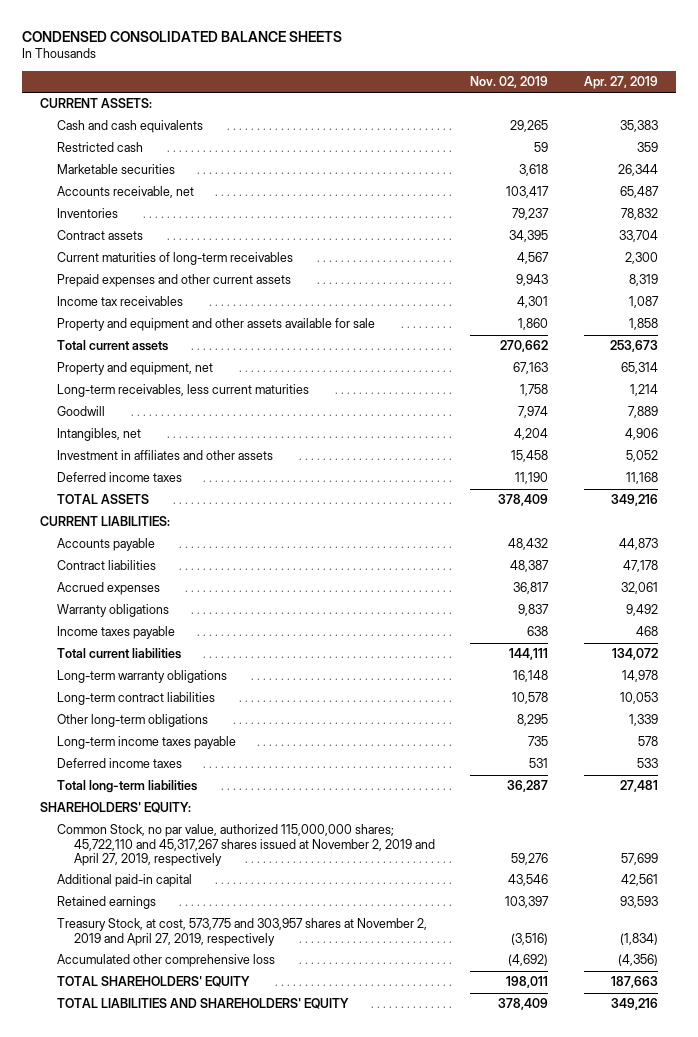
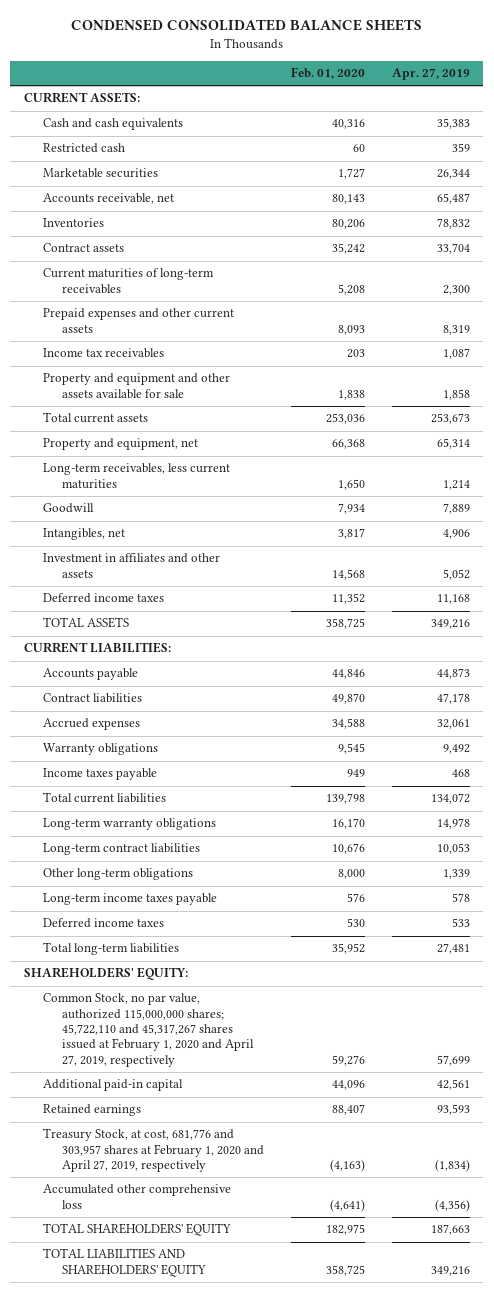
- | Nov. 02, 2019 | Apr. 27, 2019
+ | Feb. 01, 2020 | Apr. 27, 2019
- Common Stock, no par value, authorized 115,000,000 shares; 45,722,110 and 45,317,267 shares issued at November 2, 2019 and April 27, 2019, respectively | 59,276 | 57,699
+ Common Stock, no par value, authorized 115,000,000 shares; 45,722,110 and 45,317,267 shares issued at February 1, 2020 and April 27, 2019, respectively | 59,276 | 57,699
- Treasury Stock, at cost, 573,775 and 303,957 shares at November 2, 2019 and April 27, 2019, respectively | (3,516) | (1,834)
+ Treasury Stock, at cost, 681,776 and 303,957 shares at February 1, 2020 and April 27, 2019, respectively | (4,163) | (1,834)

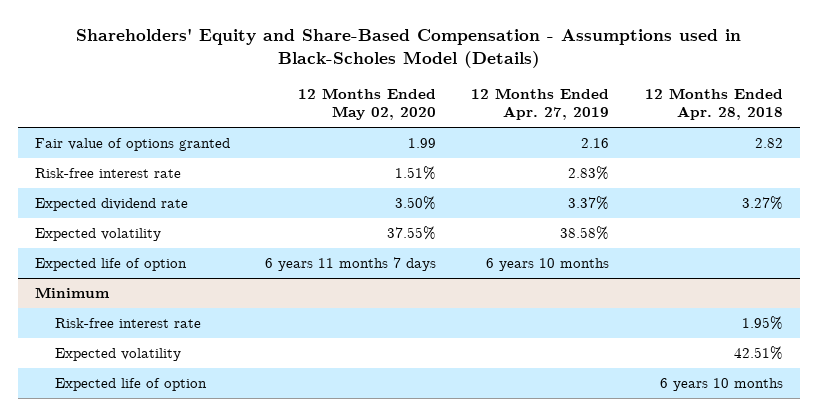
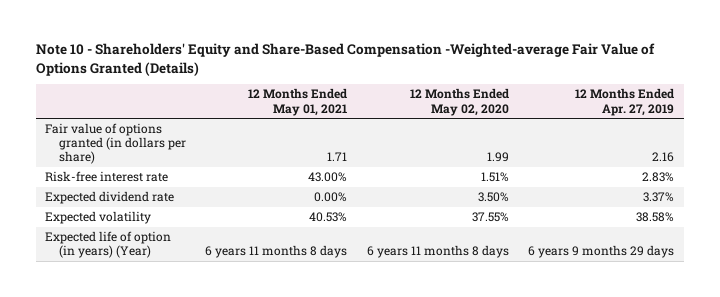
- Shareholders' Equity and Share-Based Compensation - Assumptions used in Black-Scholes Model (Details)
+ Note 10 - Shareholders' Equity and Share-Based Compensation -Weighted-average Fair Value of Options Granted (Details)
- | 12 Months Ended May 02, 2020 | 12 Months Ended Apr. 27, 2019 | 12 Months Ended Apr. 28, 2018
+ | 12 Months Ended May 01, 2021 | 12 Months Ended May 02, 2020 | 12 Months Ended Apr. 27, 2019
- Fair value of options granted | 1.99 | 2.16 | 2.82
+ Fair value of options granted (in dollars per share) | 1.71 | 1.99 | 2.16
- Expected life of option | 6 years 11 months 7 days | 6 years 10 months |
- Minimum
- Risk-free interest rate | | | 1.95%
- Expected volatility | | | 42.51%
- Expected life of option | | | 6 years 10 months
+ Expected life of option (in years) (Year) | 6 years 11 months 8 days | 6 years 11 months 8 days | 6 years 9 months 29 days

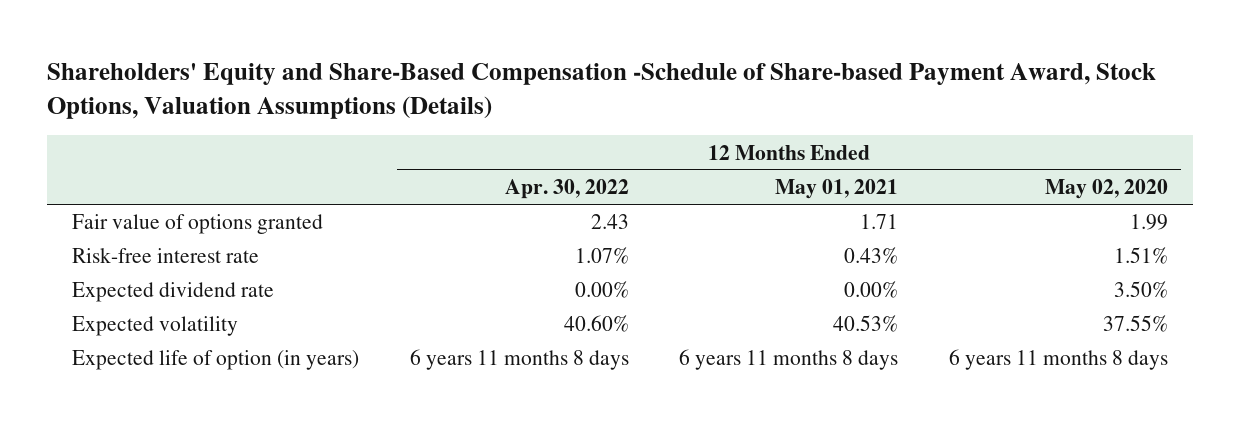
- Note 10 - Shareholders' Equity and Share-Based Compensation -Weighted-average Fair Value of Options Granted (Details)
+ Shareholders' Equity and Share-Based Compensation -Schedule of Share-based Payment Award, Stock Options, Valuation Assumptions (Details)
- | 12 Months Ended May 01, 2021 | 12 Months Ended May 02, 2020 | 12 Months Ended Apr. 27, 2019
+ | 12 Months Ended Apr. 30, 2022 | 12 Months Ended May 01, 2021 | 12 Months Ended May 02, 2020
- Fair value of options granted (in dollars per share) | 1.71 | 1.99 | 2.16
- Risk-free interest rate | 43.00% | 1.51% | 2.83%
+ Fair value of options granted | 2.43 | 1.71 | 1.99
+ Risk-free interest rate | 1.07% | 0.43% | 1.51%
- Expected life of option (in years) (Year) | 6 years 11 months 8 days | 6 years 11 months 8 days | 6 years 9 months 29 days
+ Expected life of option (in years) | 6 years 11 months 8 days | 6 years 11 months 8 days | 6 years 11 months 8 days

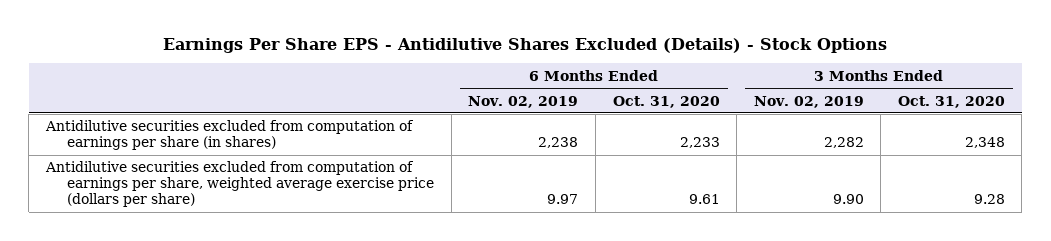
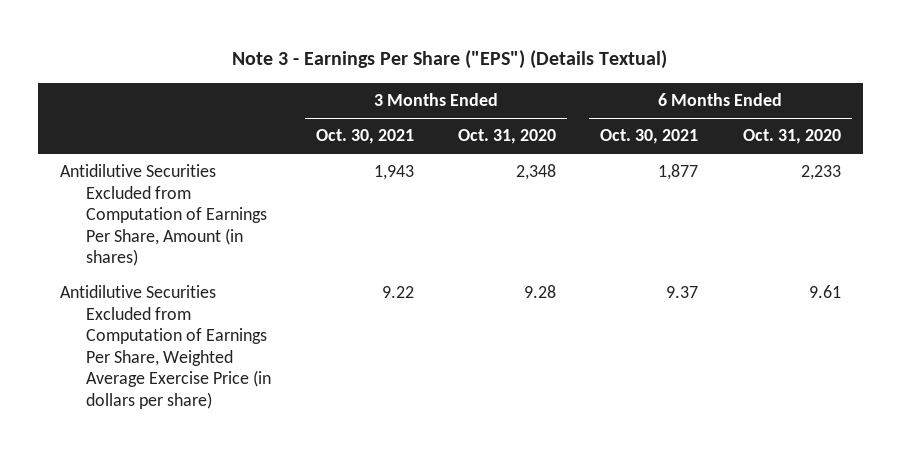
- Earnings Per Share EPS - Antidilutive Shares Excluded (Details) - Stock Options
+ Note 3 - Earnings Per Share ("EPS") (Details Textual)
- | 6 Months Ended Nov. 02, 2019 | 6 Months Ended Oct. 31, 2020 | 3 Months Ended Nov. 02, 2019 | 3 Months Ended Oct. 31, 2020
+ | 3 Months Ended Oct. 30, 2021 | 3 Months Ended Oct. 31, 2020 | 6 Months Ended Oct. 30, 2021 | 6 Months Ended Oct. 31, 2020
- Antidilutive securities excluded from computation of earnings per share (in shares) | 2,238 | 2,233 | 2,282 | 2,348
- Antidilutive securities excluded from computation of earnings per share, weighted average exercise price (dollars per share) | 9.97 | 9.61 | 9.90 | 9.28
+ Antidilutive Securities Excluded from Computation of Earnings Per Share, Amount (in shares) | 1,943 | 2,348 | 1,877 | 2,233
+ Antidilutive Securities Excluded from Computation of Earnings Per Share, Weighted Average Exercise Price (in dollars per share) | 9.22 | 9.28 | 9.37 | 9.61

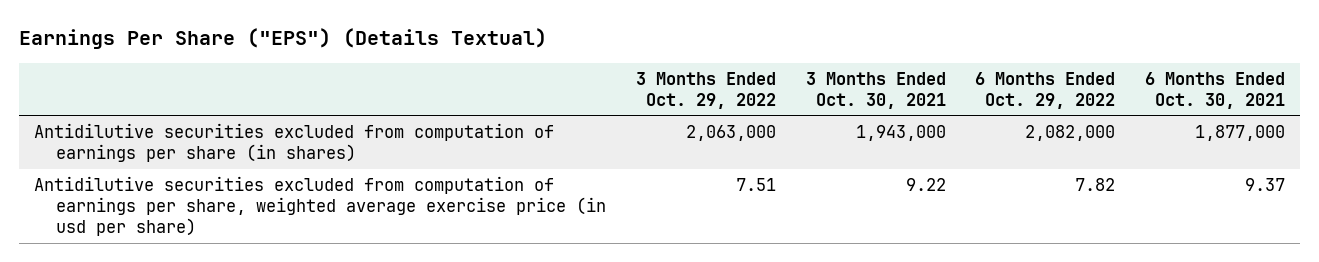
- Note 3 - Earnings Per Share ("EPS") (Details Textual)
+ Earnings Per Share ("EPS") (Details Textual)
- | 3 Months Ended Oct. 30, 2021 | 3 Months Ended Oct. 31, 2020 | 6 Months Ended Oct. 30, 2021 | 6 Months Ended Oct. 31, 2020
+ | 3 Months Ended Oct. 29, 2022 | 3 Months Ended Oct. 30, 2021 | 6 Months Ended Oct. 29, 2022 | 6 Months Ended Oct. 30, 2021
- Antidilutive Securities Excluded from Computation of Earnings Per Share, Amount (in shares) | 1,943 | 2,348 | 1,877 | 2,233
- Antidilutive Securities Excluded from Computation of Earnings Per Share, Weighted Average Exercise Price (in dollars per share) | 9.22 | 9.28 | 9.37 | 9.61
+ Antidilutive securities excluded from computation of earnings per share (in shares) | 2,063,000 | 1,943,000 | 2,082,000 | 1,877,000
+ Antidilutive securities excluded from computation of earnings per share, weighted average exercise price (in usd per share) | 7.51 | 9.22 | 7.82 | 9.37

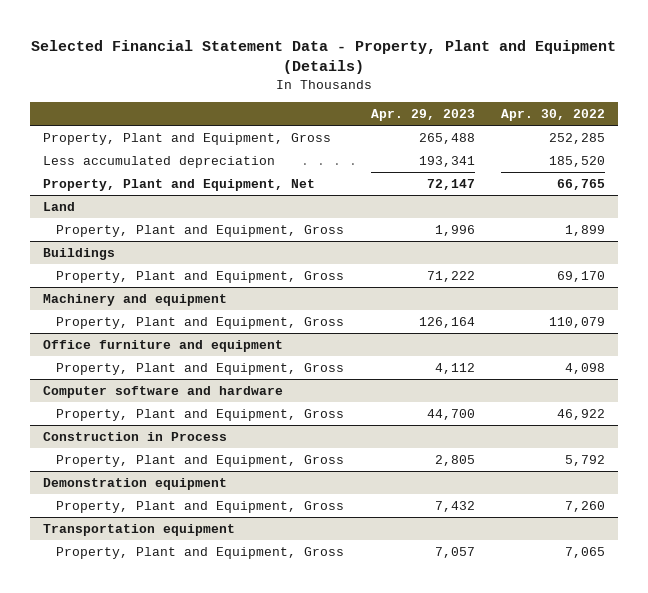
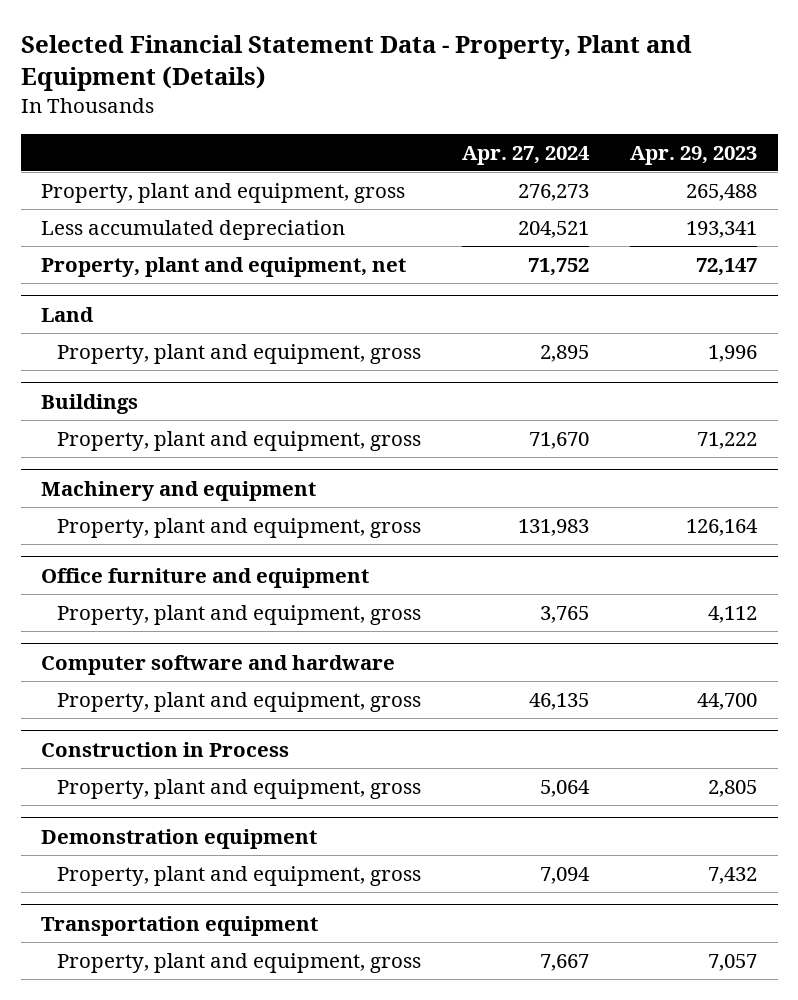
- | Apr. 29, 2023 | Apr. 30, 2022
+ | Apr. 27, 2024 | Apr. 29, 2023
- Property, Plant and Equipment, Gross | 265,488 | 252,285
+ Property, plant and equipment, gross | 276,273 | 265,488
- Property, Plant and Equipment, Net | 72,147 | 66,765
+ Property, plant and equipment, net | 71,752 | 72,147
@ Land
- Property, Plant and Equipment, Gross | 1,996 | 1,899
+ Property, plant and equipment, gross | 2,895 | 1,996
@ Buildings
- Property, Plant and Equipment, Gross | 71,222 | 69,170
+ Property, plant and equipment, gross | 71,670 | 71,222
@ Machinery and equipment
- Property, Plant and Equipment, Gross | 126,164 | 110,079
+ Property, plant and equipment, gross | 131,983 | 126,164
@ Office furniture and equipment
- Property, Plant and Equipment, Gross | 4,112 | 4,098
+ Property, plant and equipment, gross | 3,765 | 4,112
@ Computer software and hardware
- Property, Plant and Equipment, Gross | 44,700 | 46,922
+ Property, plant and equipment, gross | 46,135 | 44,700
@ Construction in Process
- Property, Plant and Equipment, Gross | 2,805 | 5,792
+ Property, plant and equipment, gross | 5,064 | 2,805
@ Demonstration equipment
- Property, Plant and Equipment, Gross | 7,432 | 7,260
+ Property, plant and equipment, gross | 7,094 | 7,432
@ Transportation equipment
- Property, Plant and Equipment, Gross | 7,057 | 7,065
+ Property, plant and equipment, gross | 7,667 | 7,057

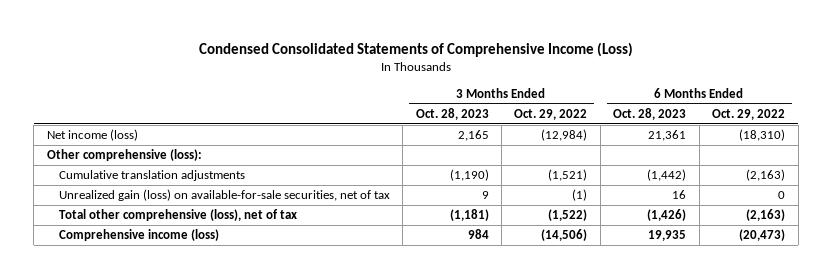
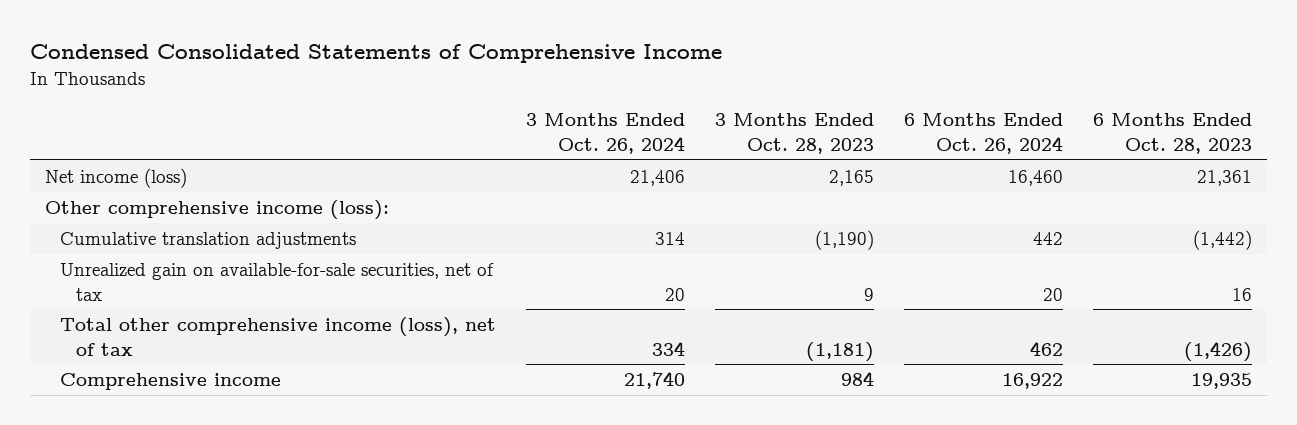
- Condensed Consolidated Statements of Comprehensive Income (Loss)
+ Condensed Consolidated Statements of Comprehensive Income
- | 3 Months Ended Oct. 28, 2023 | 3 Months Ended Oct. 29, 2022 | 6 Months Ended Oct. 28, 2023 | 6 Months Ended Oct. 29, 2022
+ | 3 Months Ended Oct. 26, 2024 | 3 Months Ended Oct. 28, 2023 | 6 Months Ended Oct. 26, 2024 | 6 Months Ended Oct. 28, 2023
- Other comprehensive (loss):
+ Other comprehensive income (loss):
- Unrealized gain (loss) on available-for-sale securities, net of tax | 9 | (1) | 16 | 0
- Total other comprehensive (loss), net of tax | (1,181) | (1,522) | (1,426) | (2,163)
- Comprehensive income (loss) | 984 | (14,506) | 19,935 | (20,473)
+ Unrealized gain on available-for-sale securities, net of tax | 20 | 9 | 20 | 16
+ Total other comprehensive income (loss), net of tax | 334 | (1,181) | 462 | (1,426)
+ Comprehensive income | 21,740 | 984 | 16,922 | 19,935

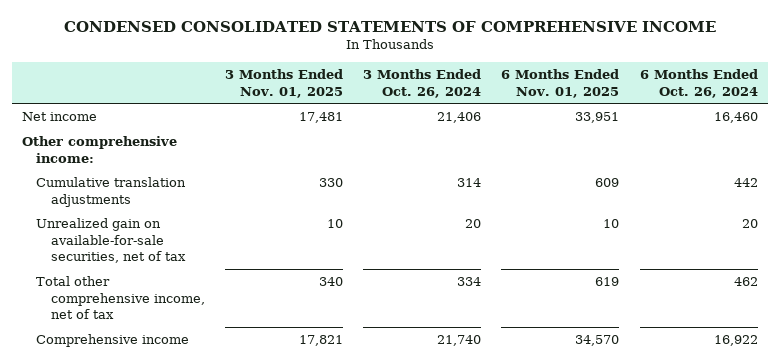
- Condensed Consolidated Statements of Comprehensive Income
+ CONDENSED CONSOLIDATED STATEMENTS OF COMPREHENSIVE INCOME
- | 3 Months Ended Oct. 26, 2024 | 3 Months Ended Oct. 28, 2023 | 6 Months Ended Oct. 26, 2024 | 6 Months Ended Oct. 28, 2023
+ | 3 Months Ended Nov. 01, 2025 | 3 Months Ended Oct. 26, 2024 | 6 Months Ended Nov. 01, 2025 | 6 Months Ended Oct. 26, 2024
- Net income (loss) | 21,406 | 2,165 | 16,460 | 21,361
- Other comprehensive income (loss):
+ Net income | 17,481 | 21,406 | 33,951 | 16,460
+ Other comprehensive income:
- Total other comprehensive income (loss), net of tax | 334 | (1,181) | 462 | (1,426)
+ Total other comprehensive income, net of tax | 340 | 334 | 619 | 462

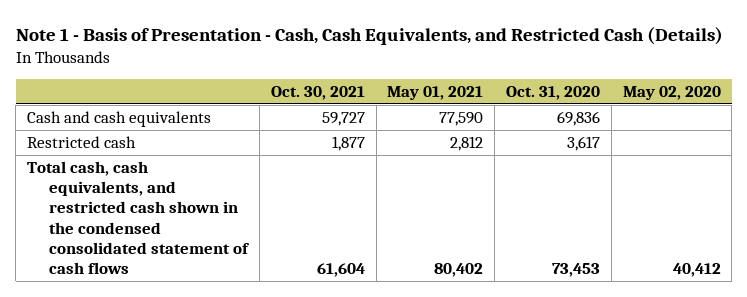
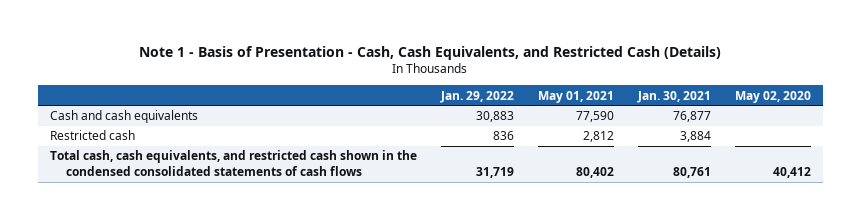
- | Oct. 30, 2021 | May 01, 2021 | Oct. 31, 2020 | May 02, 2020
+ | Jan. 29, 2022 | May 01, 2021 | Jan. 30, 2021 | May 02, 2020
- Total cash, cash equivalents, and restricted cash shown in the condensed consolidated statement of cash flows | 61,604 | 80,402 | 73,453 | 40,412
+ Total cash, cash equivalents, and restricted cash shown in the condensed consolidated statements of cash flows | 31,719 | 80,402 | 80,761 | 40,412

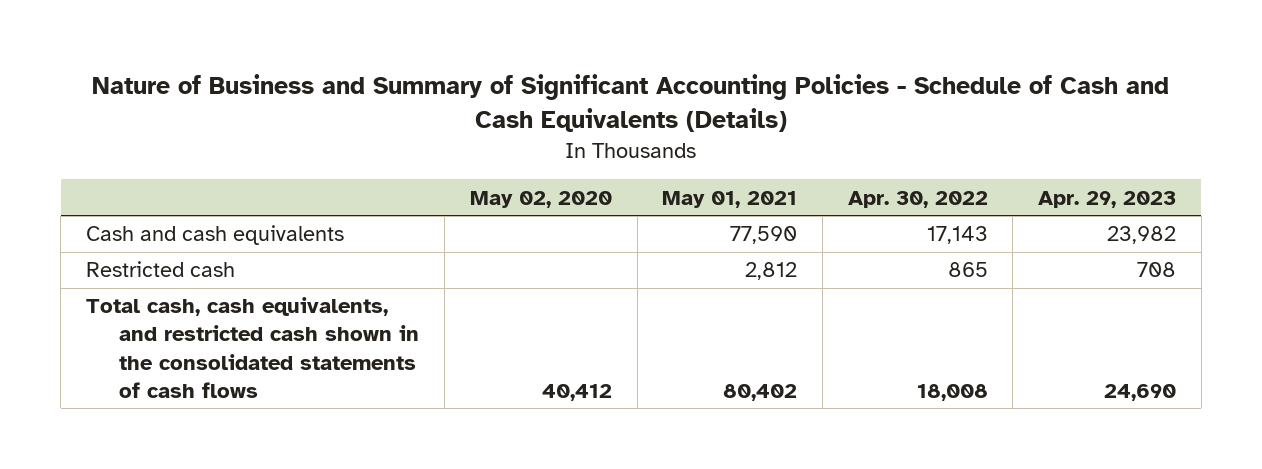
- Note 1 - Basis of Presentation - Cash, Cash Equivalents, and Restricted Cash (Details)
+ Nature of Business and Summary of Significant Accounting Policies - Schedule of Cash and Cash Equivalents (Details)
- | Jan. 29, 2022 | May 01, 2021 | Jan. 30, 2021 | May 02, 2020
+ | May 02, 2020 | May 01, 2021 | Apr. 30, 2022 | Apr. 29, 2023
- Total cash, cash equivalents, and restricted cash shown in the condensed consolidated statements of cash flows | 31,719 | 80,402 | 80,761 | 40,412
+ Total cash, cash equivalents, and restricted cash shown in the consolidated statements of cash flows | 40,412 | 80,402 | 18,008 | 24,690

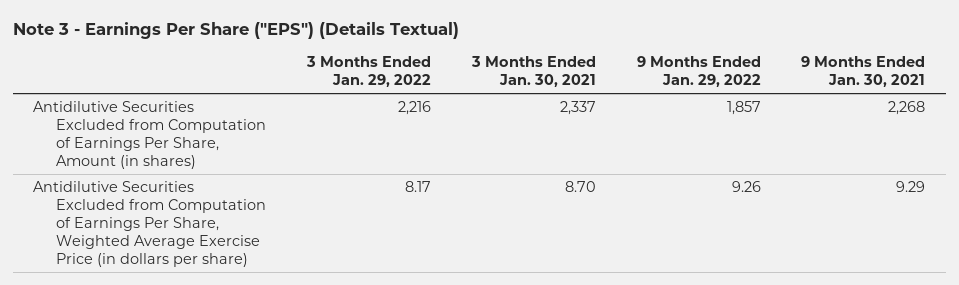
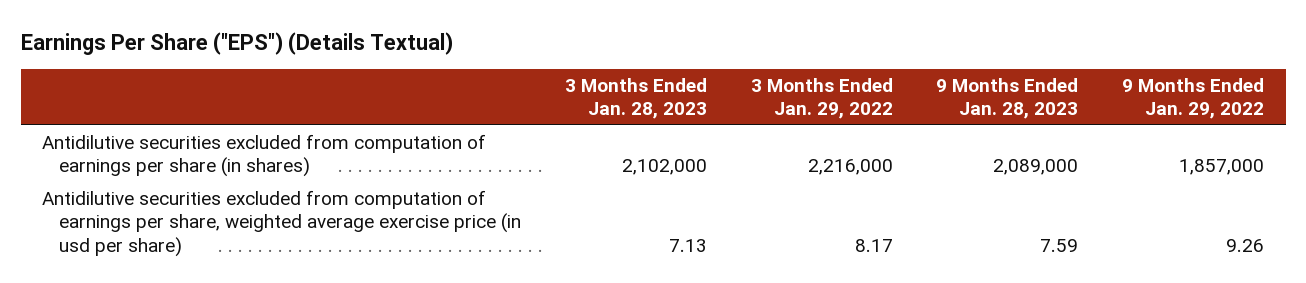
- Note 3 - Earnings Per Share ("EPS") (Details Textual)
+ Earnings Per Share ("EPS") (Details Textual)
- | 3 Months Ended Jan. 29, 2022 | 3 Months Ended Jan. 30, 2021 | 9 Months Ended Jan. 29, 2022 | 9 Months Ended Jan. 30, 2021
+ | 3 Months Ended Jan. 28, 2023 | 3 Months Ended Jan. 29, 2022 | 9 Months Ended Jan. 28, 2023 | 9 Months Ended Jan. 29, 2022
- Antidilutive Securities Excluded from Computation of Earnings Per Share, Amount (in shares) | 2,216 | 2,337 | 1,857 | 2,268
- Antidilutive Securities Excluded from Computation of Earnings Per Share, Weighted Average Exercise Price (in dollars per share) | 8.17 | 8.70 | 9.26 | 9.29
+ Antidilutive securities excluded from computation of earnings per share (in shares) | 2,102,000 | 2,216,000 | 2,089,000 | 1,857,000
+ Antidilutive securities excluded from computation of earnings per share, weighted average exercise price (in usd per share) | 7.13 | 8.17 | 7.59 | 9.26

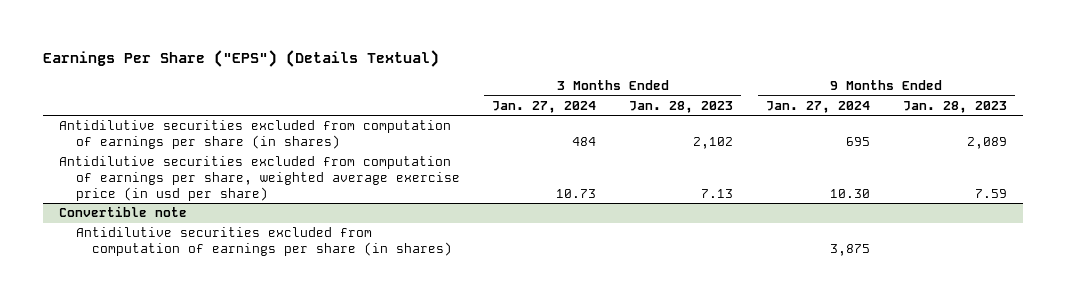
- | 3 Months Ended Jan. 28, 2023 | 3 Months Ended Jan. 29, 2022 | 9 Months Ended Jan. 28, 2023 | 9 Months Ended Jan. 29, 2022
+ | 3 Months Ended Jan. 27, 2024 | 3 Months Ended Jan. 28, 2023 | 9 Months Ended Jan. 27, 2024 | 9 Months Ended Jan. 28, 2023
- Antidilutive securities excluded from computation of earnings per share (in shares) | 2,102,000 | 2,216,000 | 2,089,000 | 1,857,000
+ Antidilutive securities excluded from computation of earnings per share (in shares) | 484 | 2,102 | 695 | 2,089
+ Convertible note
+ Antidilutive securities excluded from computation of earnings per share (in shares) | | | 3,875 |

